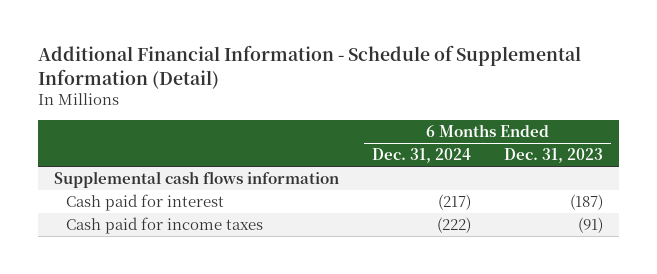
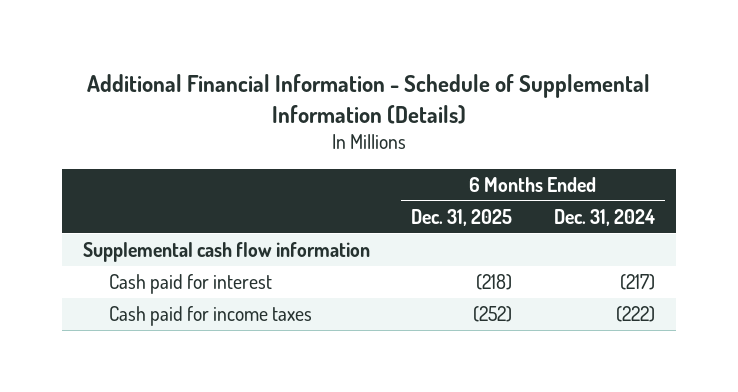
- Additional Financial Information - Schedule of Supplemental Information (Detail)
+ Additional Financial Information - Schedule of Supplemental Information (Details)
- | 6 Months Ended Dec. 31, 2024 | 6 Months Ended Dec. 31, 2023
+ | 6 Months Ended Dec. 31, 2025 | 6 Months Ended Dec. 31, 2024
- Supplemental cash flows information
+ Supplemental cash flow information

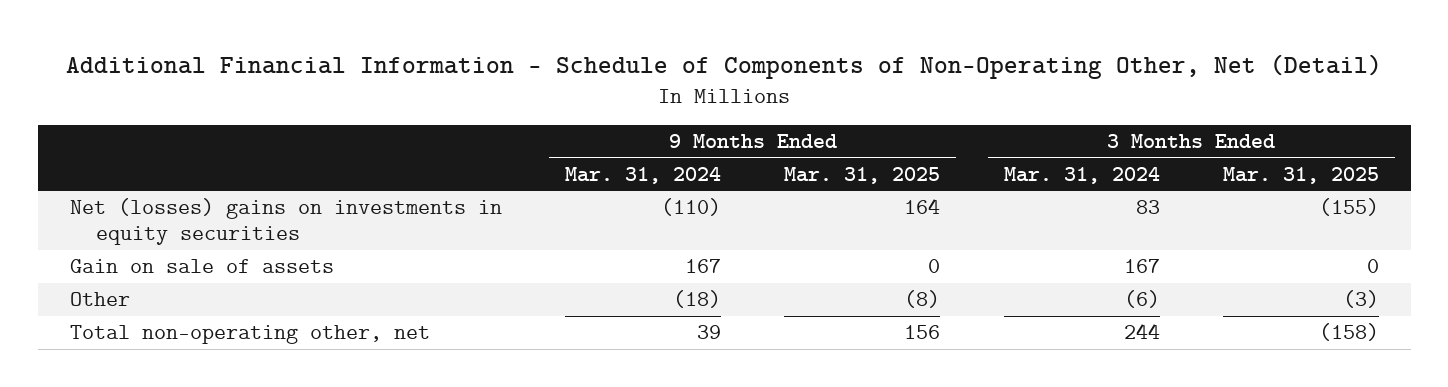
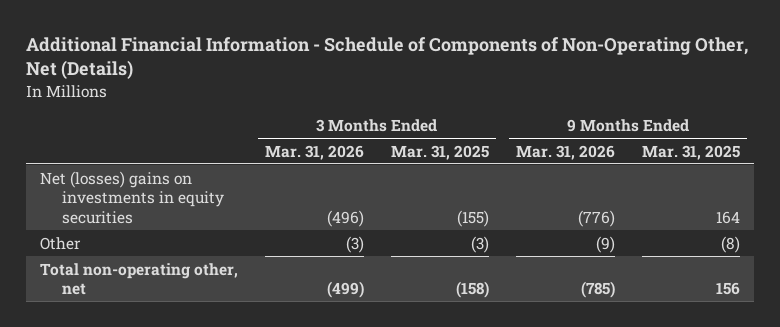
- Additional Financial Information - Schedule of Components of Non-Operating Other, Net (Detail)
+ Additional Financial Information - Schedule of Components of Non-Operating Other, Net (Details)
- | 9 Months Ended Mar. 31, 2024 | 9 Months Ended Mar. 31, 2025 | 3 Months Ended Mar. 31, 2024 | 3 Months Ended Mar. 31, 2025
+ | 3 Months Ended Mar. 31, 2026 | 3 Months Ended Mar. 31, 2025 | 9 Months Ended Mar. 31, 2026 | 9 Months Ended Mar. 31, 2025
- Gain on sale of assets | 167 | 0 | 167 | 0

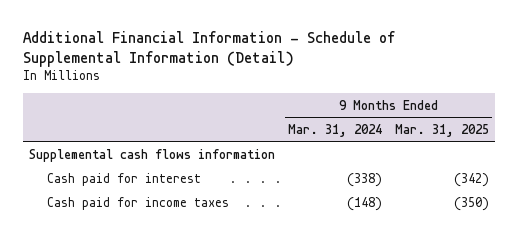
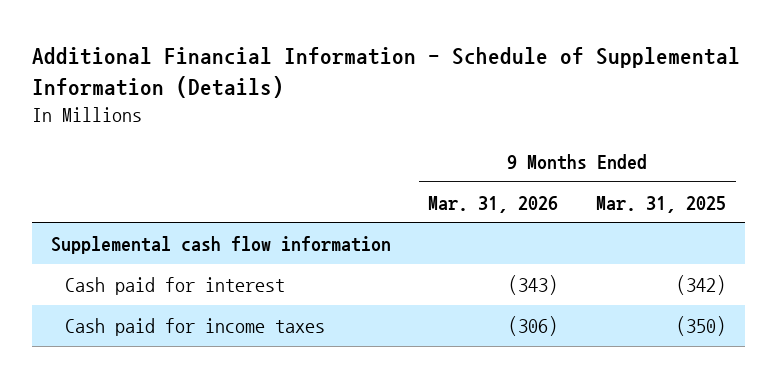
- Additional Financial Information - Schedule of Supplemental Information (Detail)
+ Additional Financial Information - Schedule of Supplemental Information (Details)
- | 9 Months Ended Mar. 31, 2024 | 9 Months Ended Mar. 31, 2025
+ | 9 Months Ended Mar. 31, 2026 | 9 Months Ended Mar. 31, 2025
- Supplemental cash flows information
+ Supplemental cash flow information

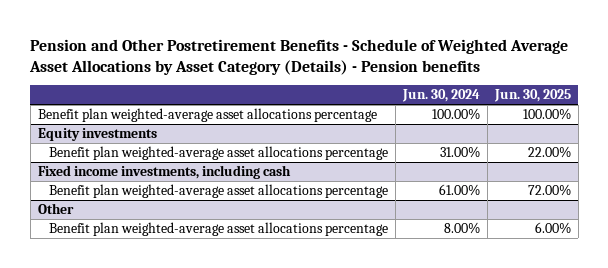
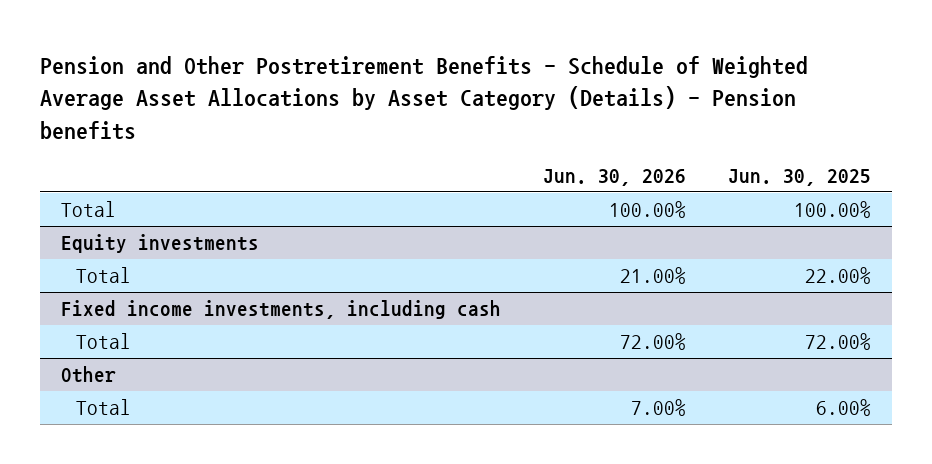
- | Jun. 30, 2024 | Jun. 30, 2025
+ | Jun. 30, 2026 | Jun. 30, 2025
- Benefit plan weighted-average asset allocations percentage | 100.00% | 100.00%
+ Total | 100.00% | 100.00%
@ Equity investments
- Benefit plan weighted-average asset allocations percentage | 31.00% | 22.00%
+ Total | 21.00% | 22.00%
@ Fixed income investments, including cash
- Benefit plan weighted-average asset allocations percentage | 61.00% | 72.00%
+ Total | 72.00% | 72.00%
@ Other
- Benefit plan weighted-average asset allocations percentage | 8.00% | 6.00%
+ Total | 7.00% | 6.00%

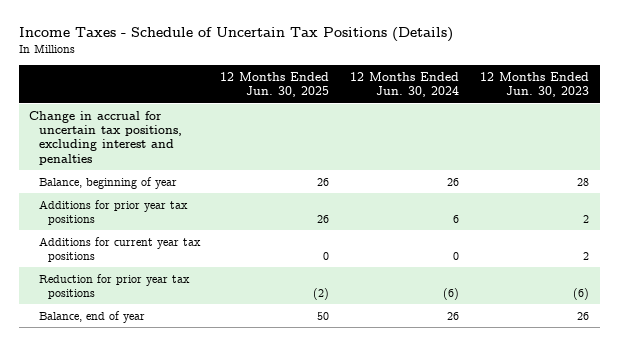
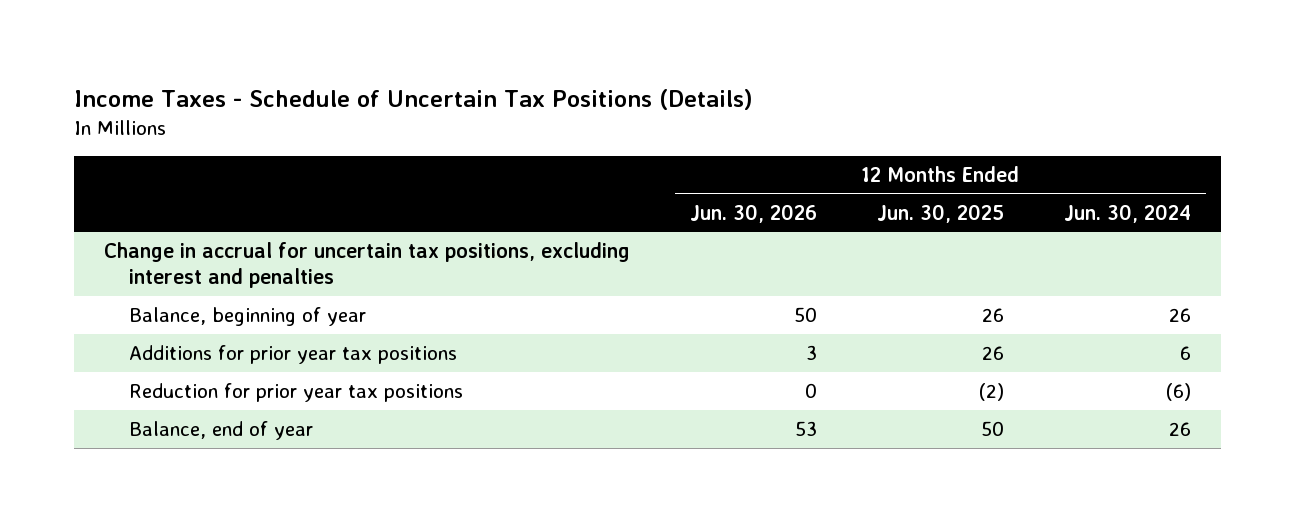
- | 12 Months Ended Jun. 30, 2025 | 12 Months Ended Jun. 30, 2024 | 12 Months Ended Jun. 30, 2023
+ | 12 Months Ended Jun. 30, 2026 | 12 Months Ended Jun. 30, 2025 | 12 Months Ended Jun. 30, 2024
- Additions for current year tax positions | 0 | 0 | 2

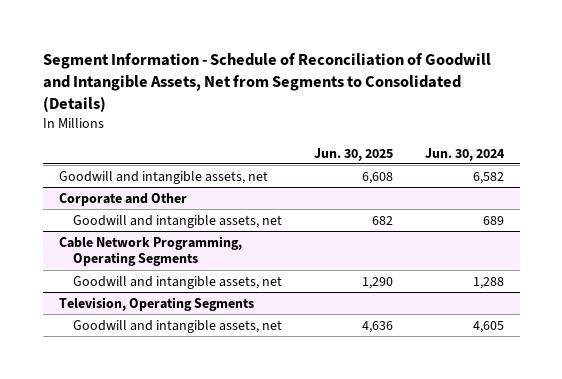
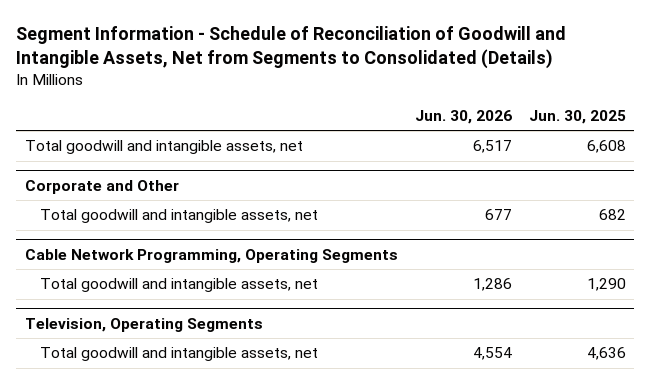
- | Jun. 30, 2025 | Jun. 30, 2024
+ | Jun. 30, 2026 | Jun. 30, 2025
- Goodwill and intangible assets, net | 6,608 | 6,582
+ Total goodwill and intangible assets, net | 6,517 | 6,608
@ Corporate and Other
- Goodwill and intangible assets, net | 682 | 689
+ Total goodwill and intangible assets, net | 677 | 682
@ Cable Network Programming, Operating Segments
- Goodwill and intangible assets, net | 1,290 | 1,288
+ Total goodwill and intangible assets, net | 1,286 | 1,290
@ Television, Operating Segments
- Goodwill and intangible assets, net | 4,636 | 4,605
+ Total goodwill and intangible assets, net | 4,554 | 4,636

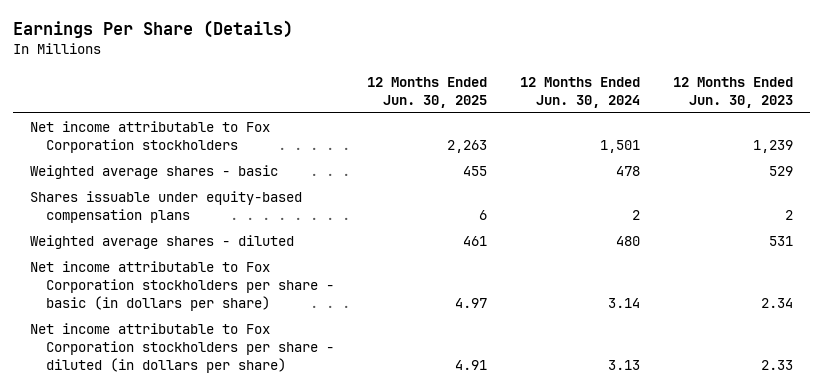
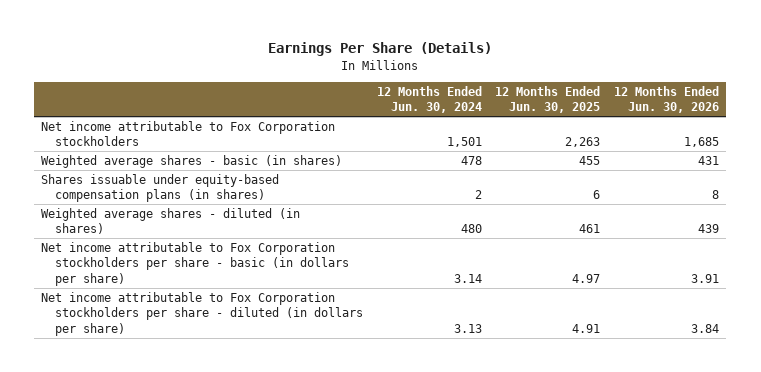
- | 12 Months Ended Jun. 30, 2025 | 12 Months Ended Jun. 30, 2024 | 12 Months Ended Jun. 30, 2023
+ | 12 Months Ended Jun. 30, 2024 | 12 Months Ended Jun. 30, 2025 | 12 Months Ended Jun. 30, 2026
- Weighted average shares - basic | 455 | 478 | 529
- Shares issuable under equity-based compensation plans | 6 | 2 | 2
- Weighted average shares - diluted | 461 | 480 | 531
+ Weighted average shares - basic (in shares) | 478 | 455 | 431
+ Shares issuable under equity-based compensation plans (in shares) | 2 | 6 | 8
+ Weighted average shares - diluted (in shares) | 480 | 461 | 439

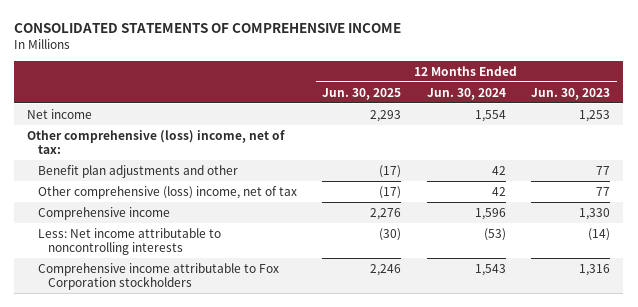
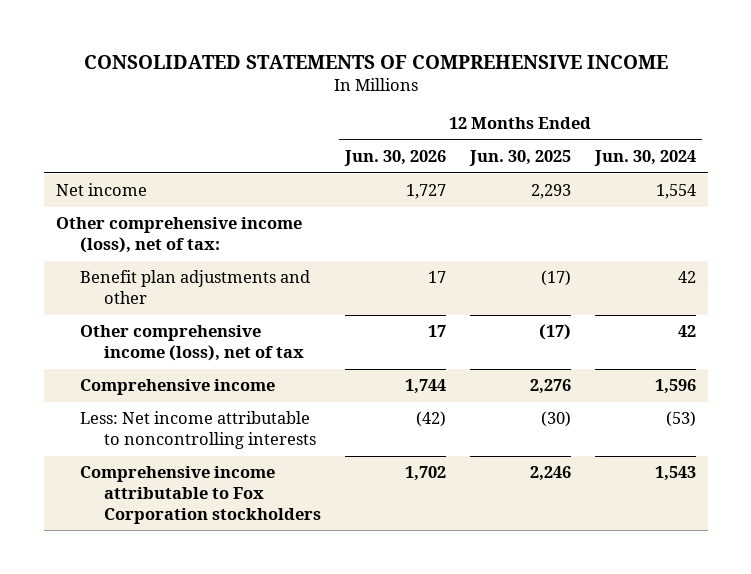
- | 12 Months Ended Jun. 30, 2025 | 12 Months Ended Jun. 30, 2024 | 12 Months Ended Jun. 30, 2023
+ | 12 Months Ended Jun. 30, 2026 | 12 Months Ended Jun. 30, 2025 | 12 Months Ended Jun. 30, 2024
- Other comprehensive (loss) income, net of tax:
+ Other comprehensive income (loss), net of tax:
- Other comprehensive (loss) income, net of tax | (17) | 42 | 77
+ Other comprehensive income (loss), net of tax | 17 | (17) | 42

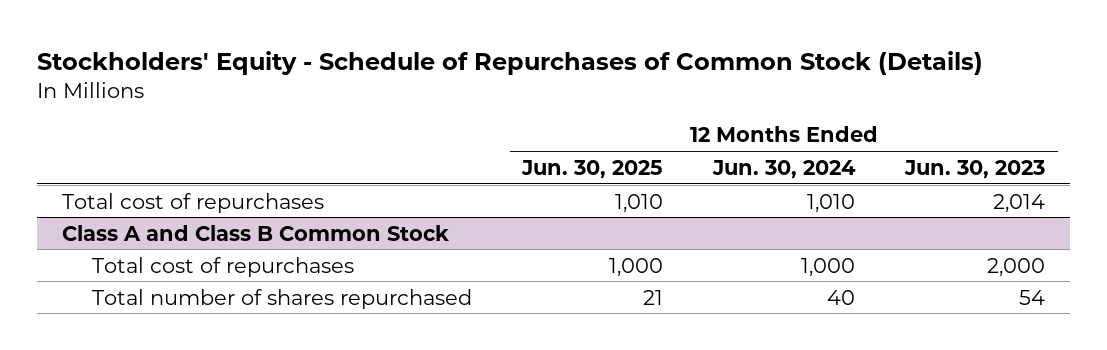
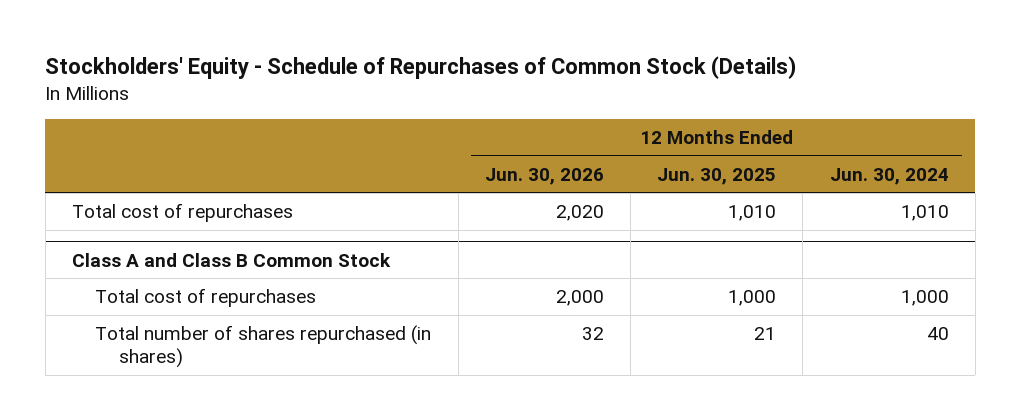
- | 12 Months Ended Jun. 30, 2025 | 12 Months Ended Jun. 30, 2024 | 12 Months Ended Jun. 30, 2023
+ | 12 Months Ended Jun. 30, 2026 | 12 Months Ended Jun. 30, 2025 | 12 Months Ended Jun. 30, 2024
@ Class A and Class B Common Stock
- Total number of shares repurchased | 21 | 40 | 54
+ Total number of shares repurchased (in shares) | 32 | 21 | 40

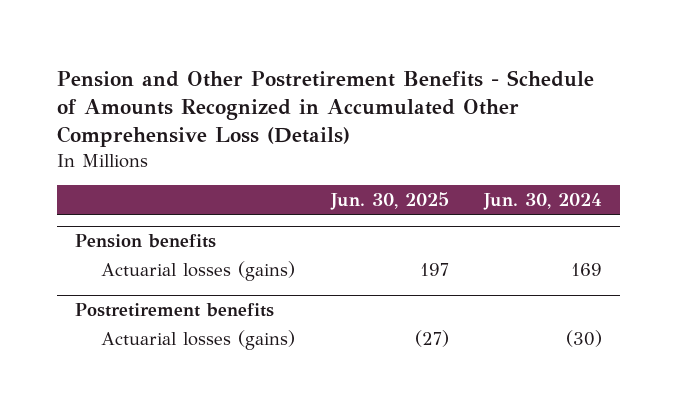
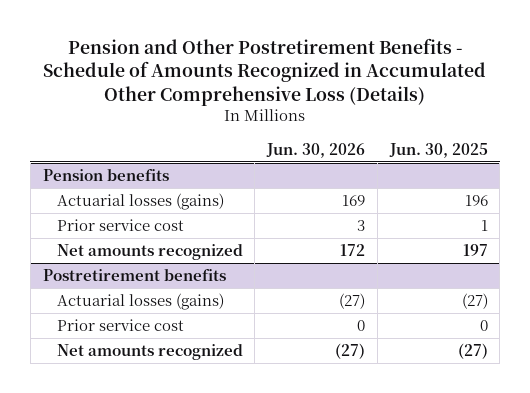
- | Jun. 30, 2025 | Jun. 30, 2024
+ | Jun. 30, 2026 | Jun. 30, 2025
@ Pension benefits
- Actuarial losses (gains) | 197 | 169
+ Actuarial losses (gains) | 169 | 196
+ Prior service cost | 3 | 1
+ Net amounts recognized | 172 | 197
@ Postretirement benefits
+ Prior service cost | 0 | 0
+ Net amounts recognized | (27) | (27)

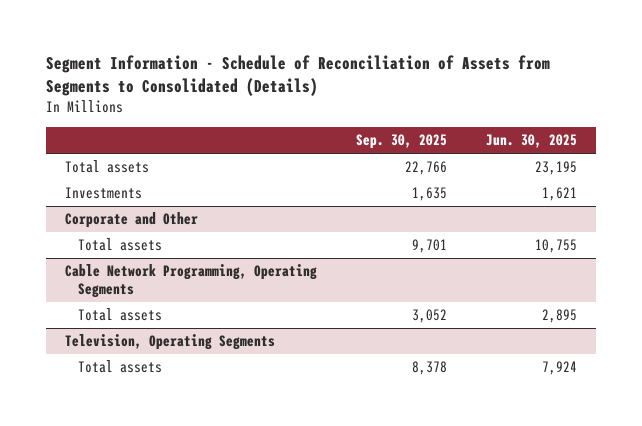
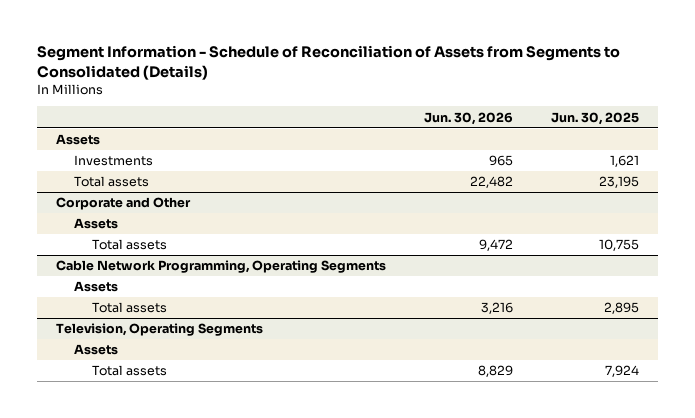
- | Sep. 30, 2025 | Jun. 30, 2025
+ | Jun. 30, 2026 | Jun. 30, 2025
+ Assets
moved down: Total assets | 22,482 | 23,195
@ Corporate and Other
+ Assets
@ Cable Network Programming, Operating Segments
+ Assets
@ Television, Operating Segments
+ Assets

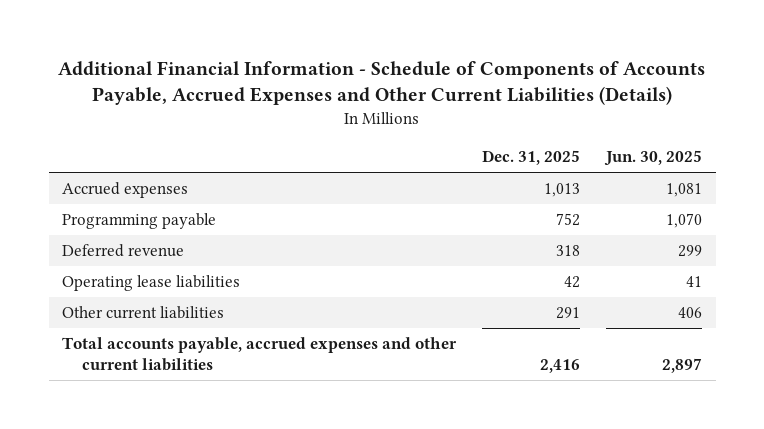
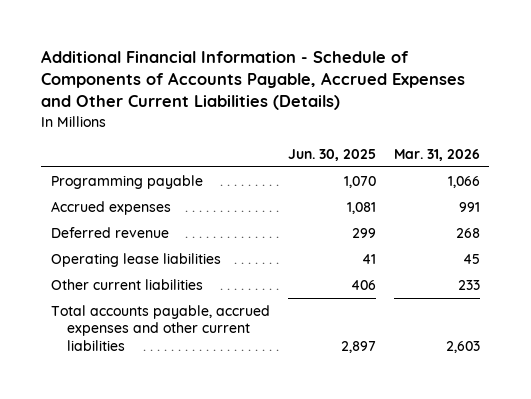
- | Dec. 31, 2025 | Jun. 30, 2025
+ | Jun. 30, 2025 | Mar. 31, 2026
moved down: Accrued expenses | 1,081 | 991

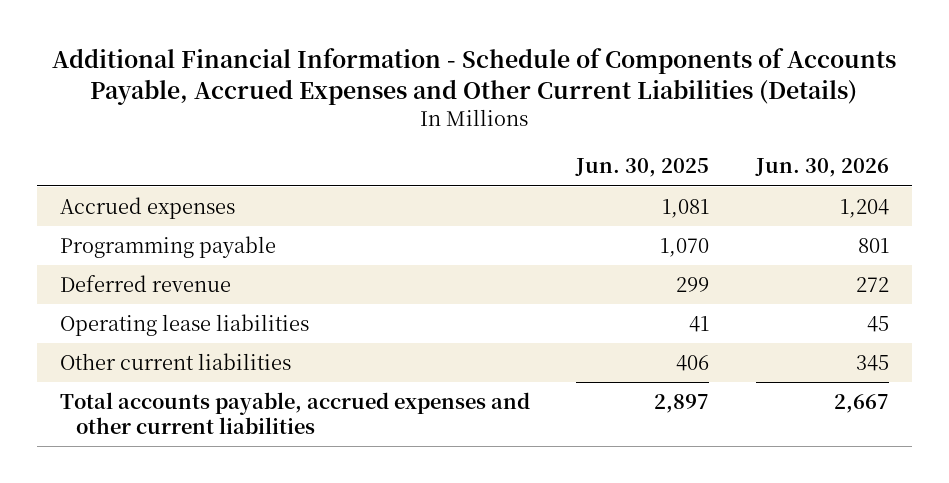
- | Jun. 30, 2025 | Mar. 31, 2026
+ | Jun. 30, 2025 | Jun. 30, 2026
moved down: Programming payable | 1,070 | 801

